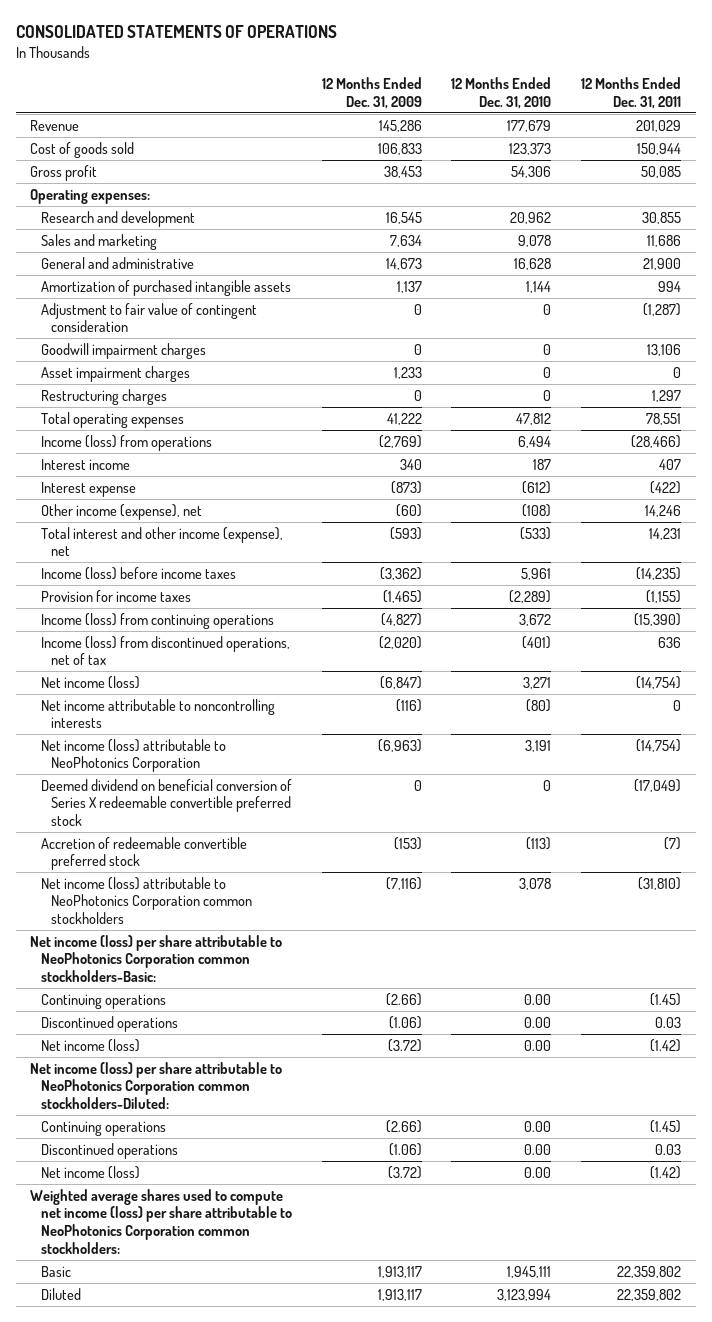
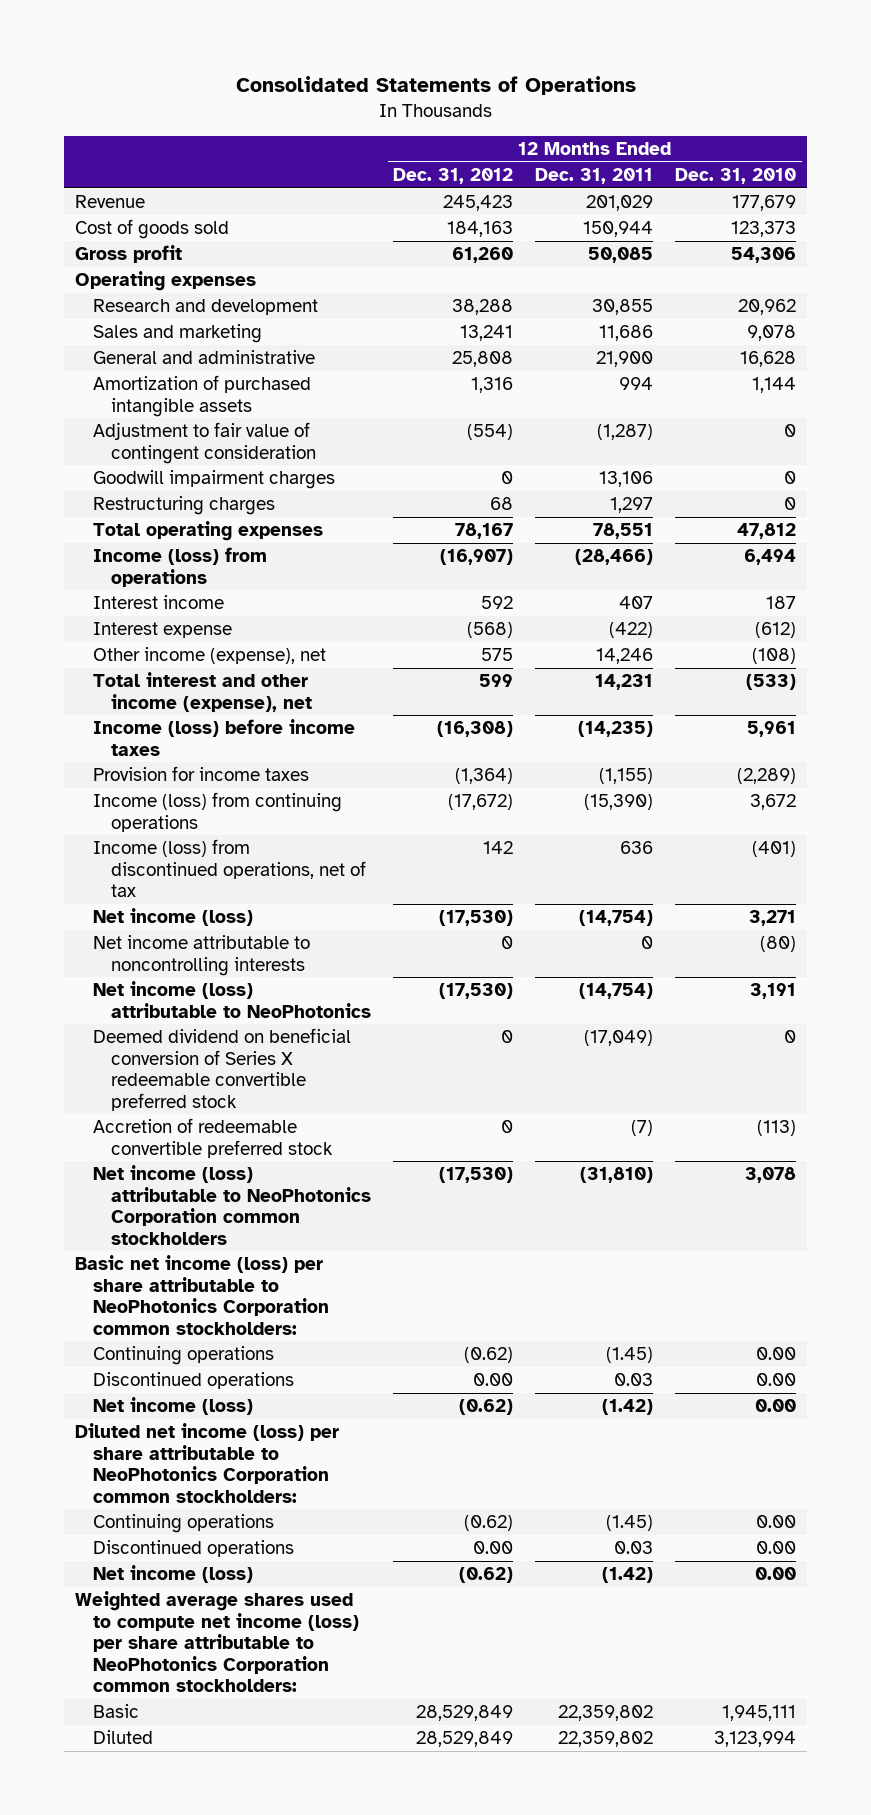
- CONSOLIDATED STATEMENTS OF OPERATIONS
+ Consolidated Statements of Operations
- | 12 Months Ended Dec. 31, 2009 | 12 Months Ended Dec. 31, 2010 | 12 Months Ended Dec. 31, 2011
+ | 12 Months Ended Dec. 31, 2012 | 12 Months Ended Dec. 31, 2011 | 12 Months Ended Dec. 31, 2010
- Operating expenses:
+ Operating expenses
- Asset impairment charges | 1,233 | 0 | 0
- Net income (loss) attributable to NeoPhotonics Corporation | (6,963) | 3,191 | (14,754)
+ Net income (loss) attributable to NeoPhotonics | (17,530) | (14,754) | 3,191
- Net income (loss) per share attributable to NeoPhotonics Corporation common stockholders-Basic:
+ Basic net income (loss) per share attributable to NeoPhotonics Corporation common stockholders:
- Net income (loss) per share attributable to NeoPhotonics Corporation common stockholders-Diluted:
+ Diluted net income (loss) per share attributable to NeoPhotonics Corporation common stockholders:

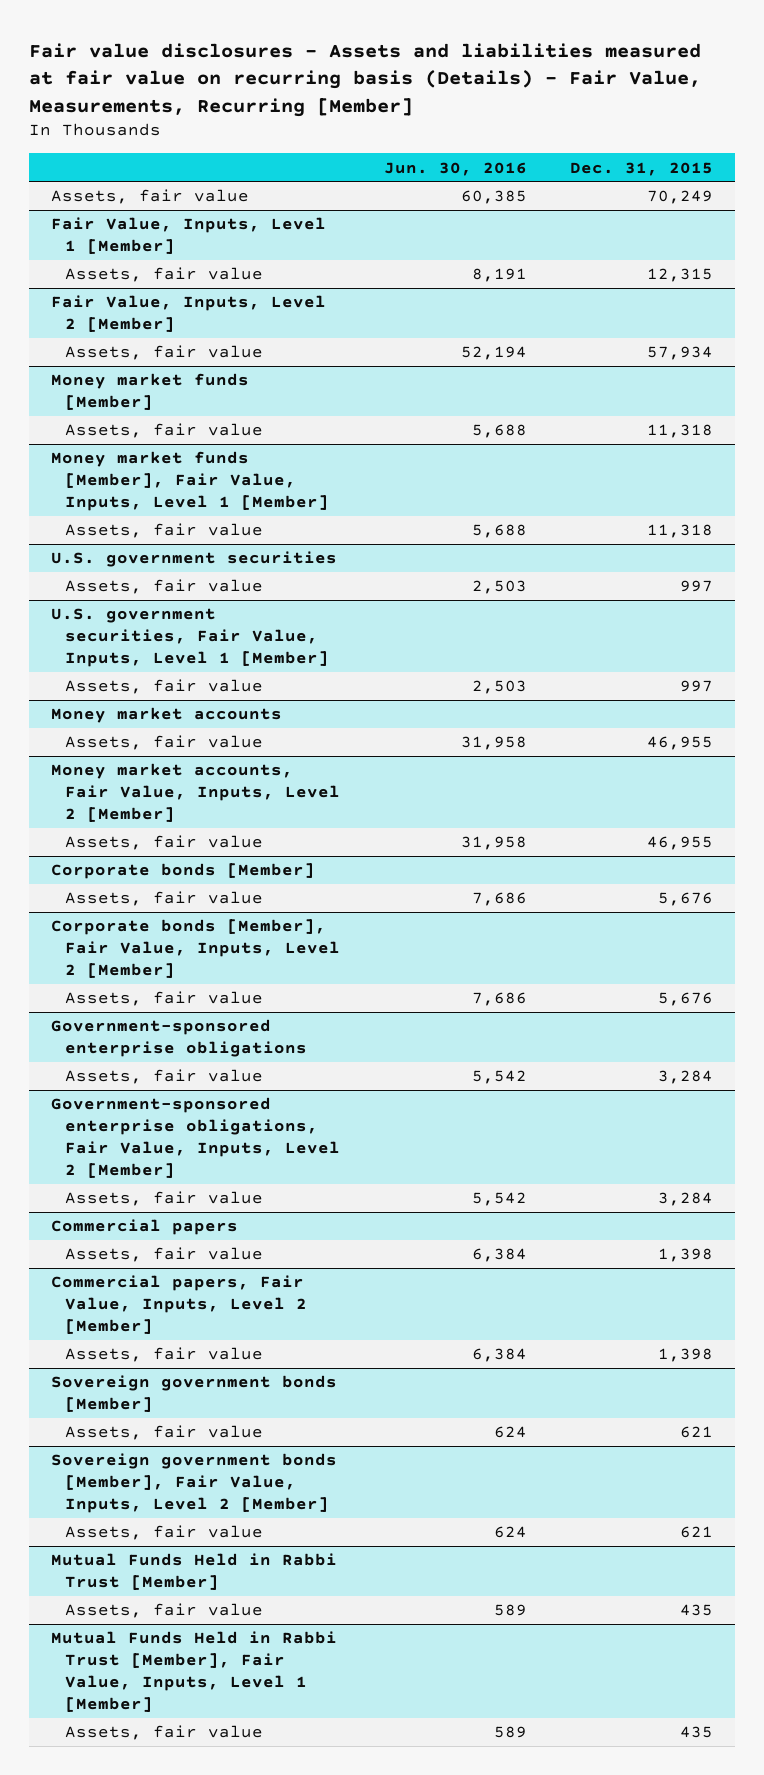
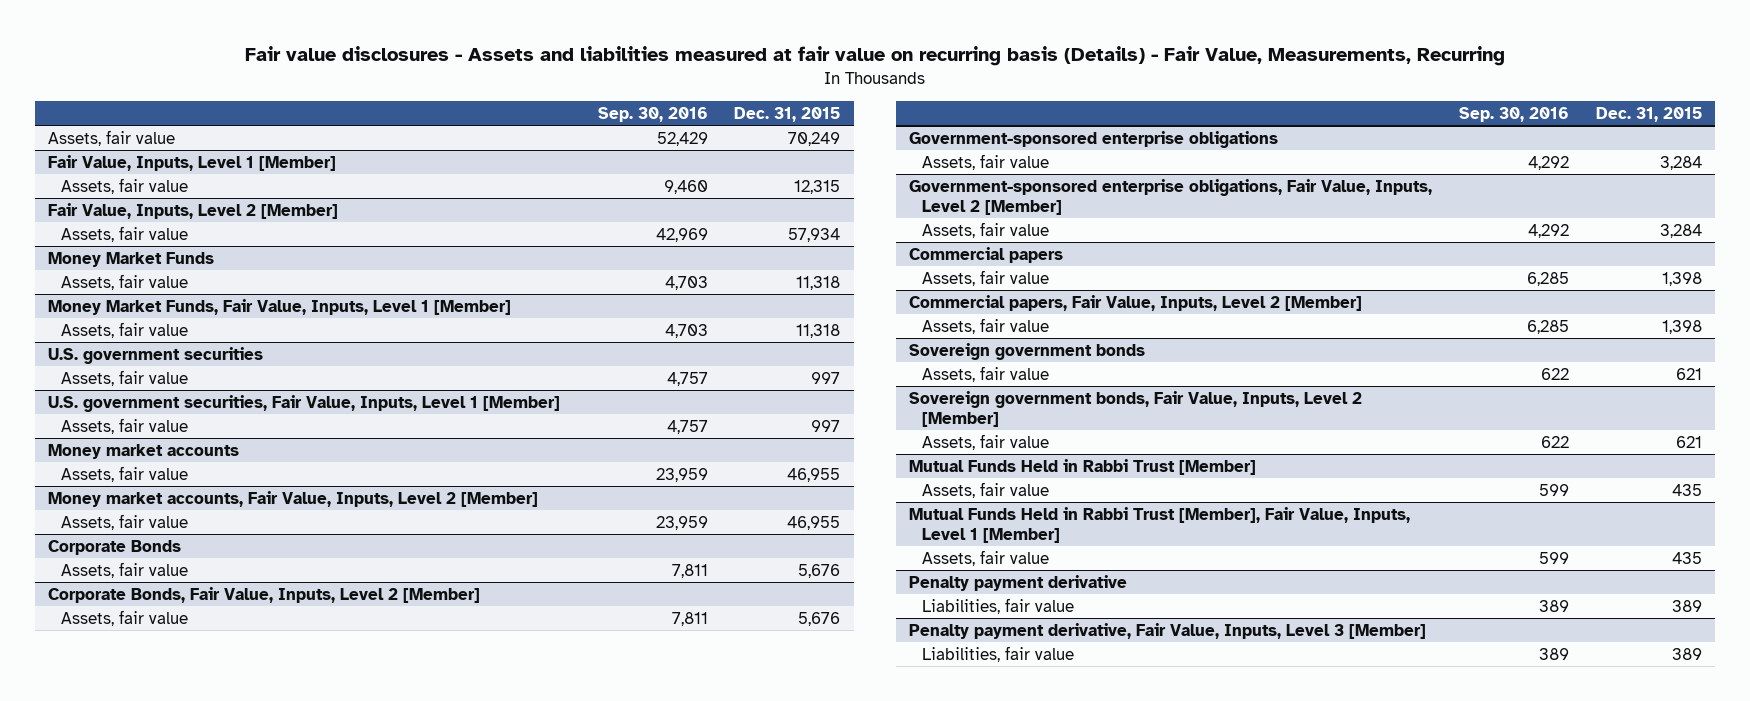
- Fair value disclosures - Assets and liabilities measured at fair value on recurring basis (Details) - Fair Value, Measurements, Recurring [Member]
+ Fair value disclosures - Assets and liabilities measured at fair value on recurring basis (Details) - Fair Value, Measurements, Recurring
- | Jun. 30, 2016 | Dec. 31, 2015
+ | Sep. 30, 2016 | Dec. 31, 2015
- Money market funds [Member]
+ Money Market Funds
- Money market funds [Member], Fair Value, Inputs, Level 1 [Member]
+ Money Market Funds, Fair Value, Inputs, Level 1 [Member]
- Corporate bonds [Member]
+ Corporate Bonds
- Corporate bonds [Member], Fair Value, Inputs, Level 2 [Member]
+ Corporate Bonds, Fair Value, Inputs, Level 2 [Member]
- Sovereign government bonds [Member]
+ Sovereign government bonds
- Sovereign government bonds [Member], Fair Value, Inputs, Level 2 [Member]
+ Sovereign government bonds, Fair Value, Inputs, Level 2 [Member]
+ Penalty payment derivative
+ Liabilities, fair value | 389 | 389
+ Penalty payment derivative, Fair Value, Inputs, Level 3 [Member]
+ Liabilities, fair value | 389 | 389

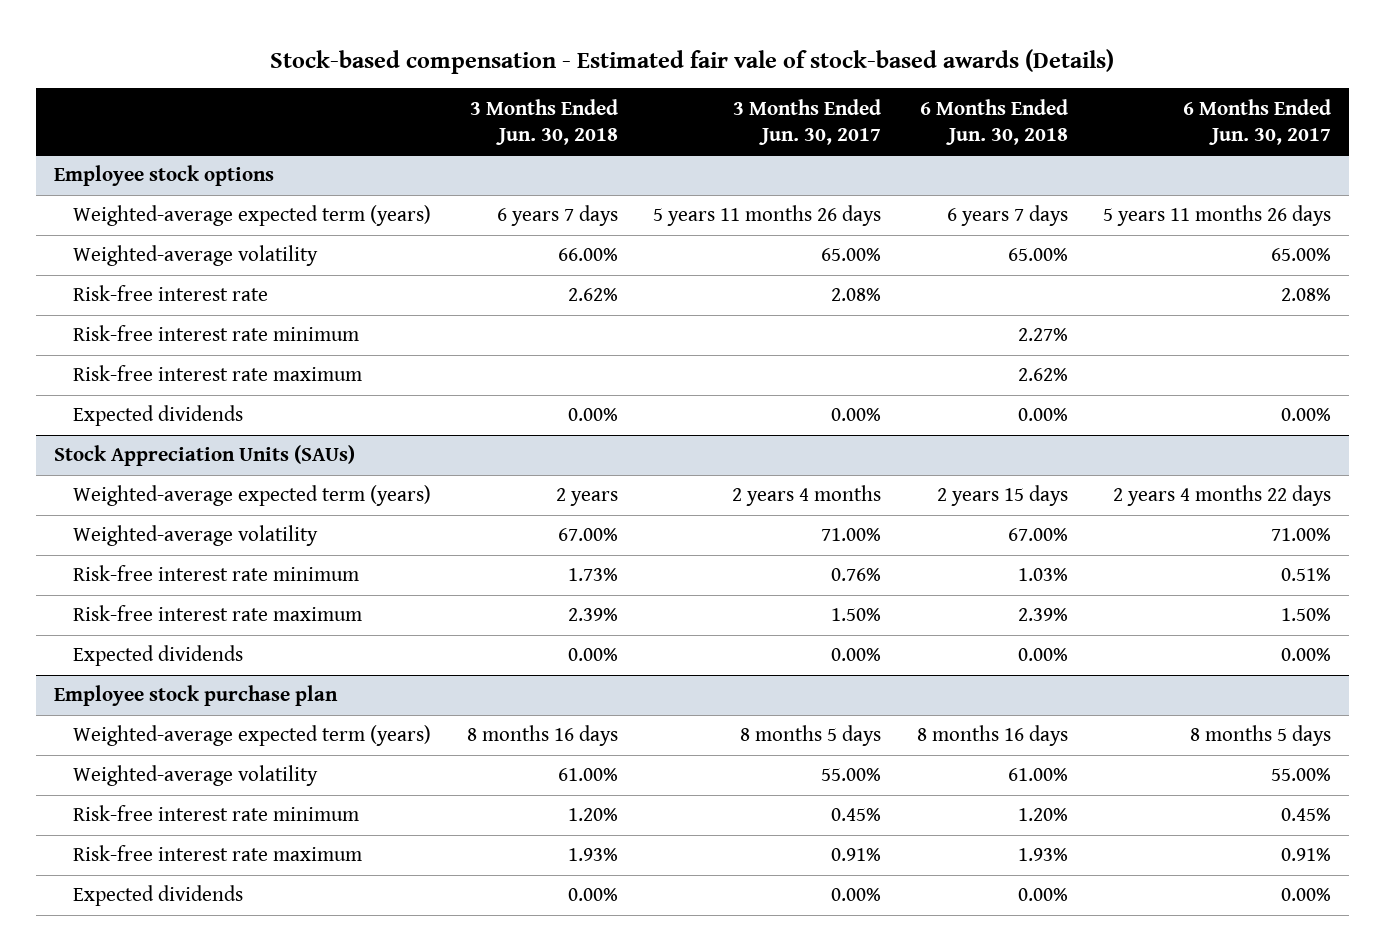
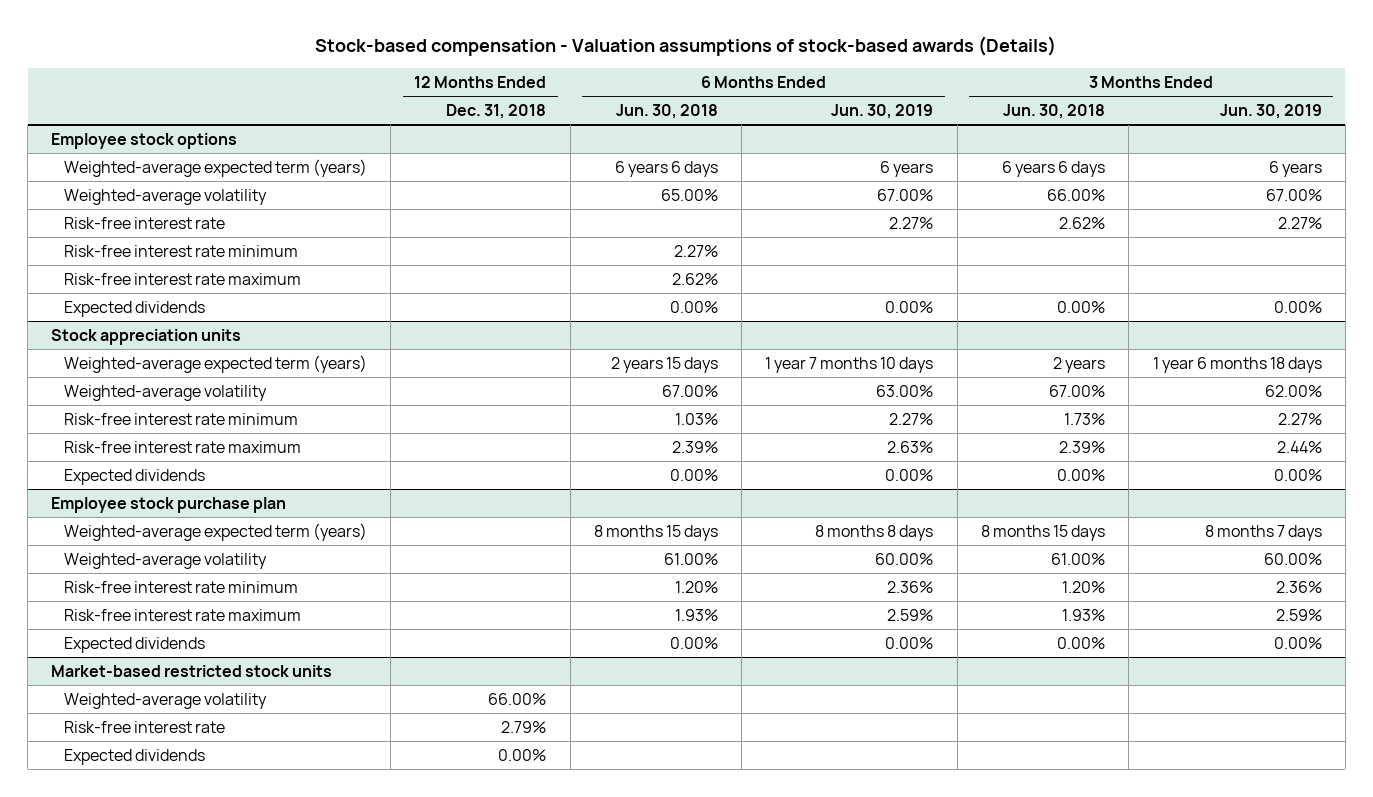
- Stock-based compensation - Estimated fair vale of stock-based awards (Details)
+ Stock-based compensation - Valuation assumptions of stock-based awards (Details)
- | 3 Months Ended Jun. 30, 2018 | 3 Months Ended Jun. 30, 2017 | 6 Months Ended Jun. 30, 2018 | 6 Months Ended Jun. 30, 2017
+ | 12 Months Ended Dec. 31, 2018 | 6 Months Ended Jun. 30, 2018 | 6 Months Ended Jun. 30, 2019 | 3 Months Ended Jun. 30, 2018 | 3 Months Ended Jun. 30, 2019
@ Employee stock options
- Weighted-average expected term (years) | 6 years 7 days | 5 years 11 months 26 days | 6 years 7 days | 5 years 11 months 26 days
+ Weighted-average expected term (years) | | 6 years 6 days | 6 years | 6 years 6 days | 6 years
- Stock Appreciation Units (SAUs)
+ Stock appreciation units
@ Employee stock purchase plan
- Weighted-average expected term (years) | 8 months 16 days | 8 months 5 days | 8 months 16 days | 8 months 5 days
+ Weighted-average expected term (years) | | 8 months 15 days | 8 months 8 days | 8 months 15 days | 8 months 7 days
+ Market-based restricted stock units
+ Weighted-average volatility | 66.00% | | | |
+ Risk-free interest rate | 2.79% | | | |
+ Expected dividends | 0.00% | | | |

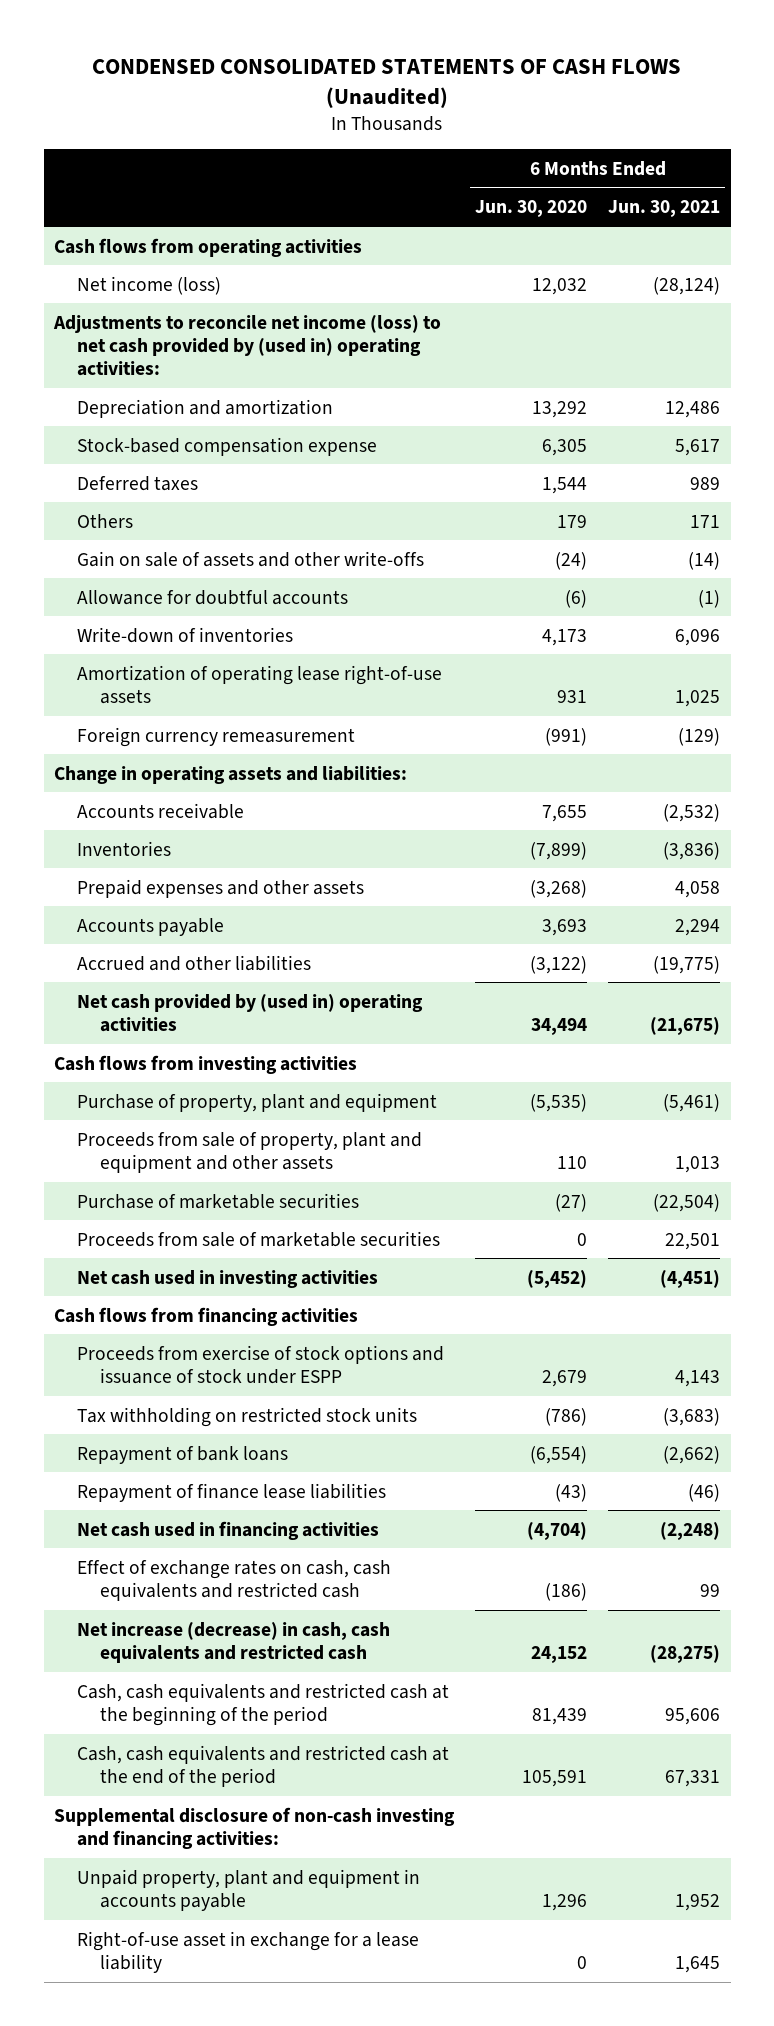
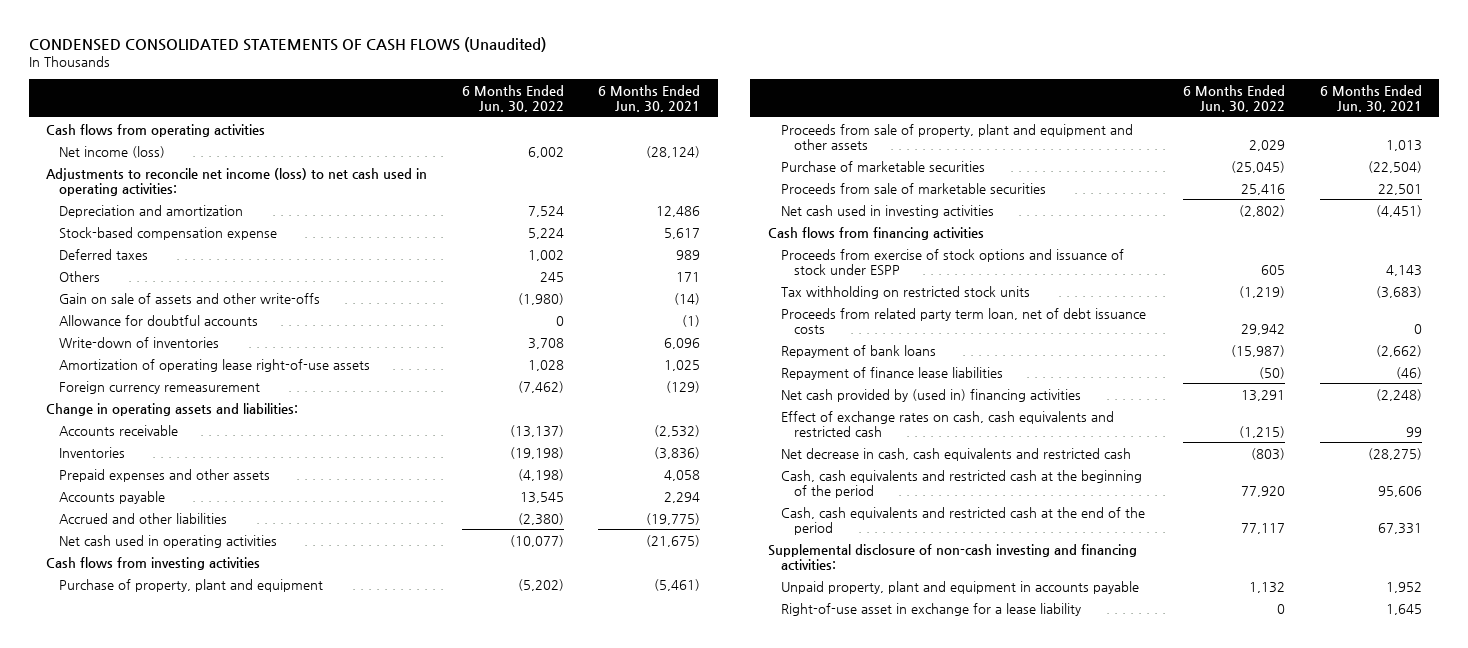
- | 6 Months Ended Jun. 30, 2020 | 6 Months Ended Jun. 30, 2021
+ | 6 Months Ended Jun. 30, 2022 | 6 Months Ended Jun. 30, 2021
- Adjustments to reconcile net income (loss) to net cash provided by (used in) operating activities:
+ Adjustments to reconcile net income (loss) to net cash used in operating activities:
- Net cash provided by (used in) operating activities | 34,494 | (21,675)
+ Net cash used in operating activities | (10,077) | (21,675)
+ Proceeds from related party term loan, net of debt issuance costs | 29,942 | 0
- Net cash used in financing activities | (4,704) | (2,248)
+ Net cash provided by (used in) financing activities | 13,291 | (2,248)
- Net increase (decrease) in cash, cash equivalents and restricted cash | 24,152 | (28,275)
+ Net decrease in cash, cash equivalents and restricted cash | (803) | (28,275)

